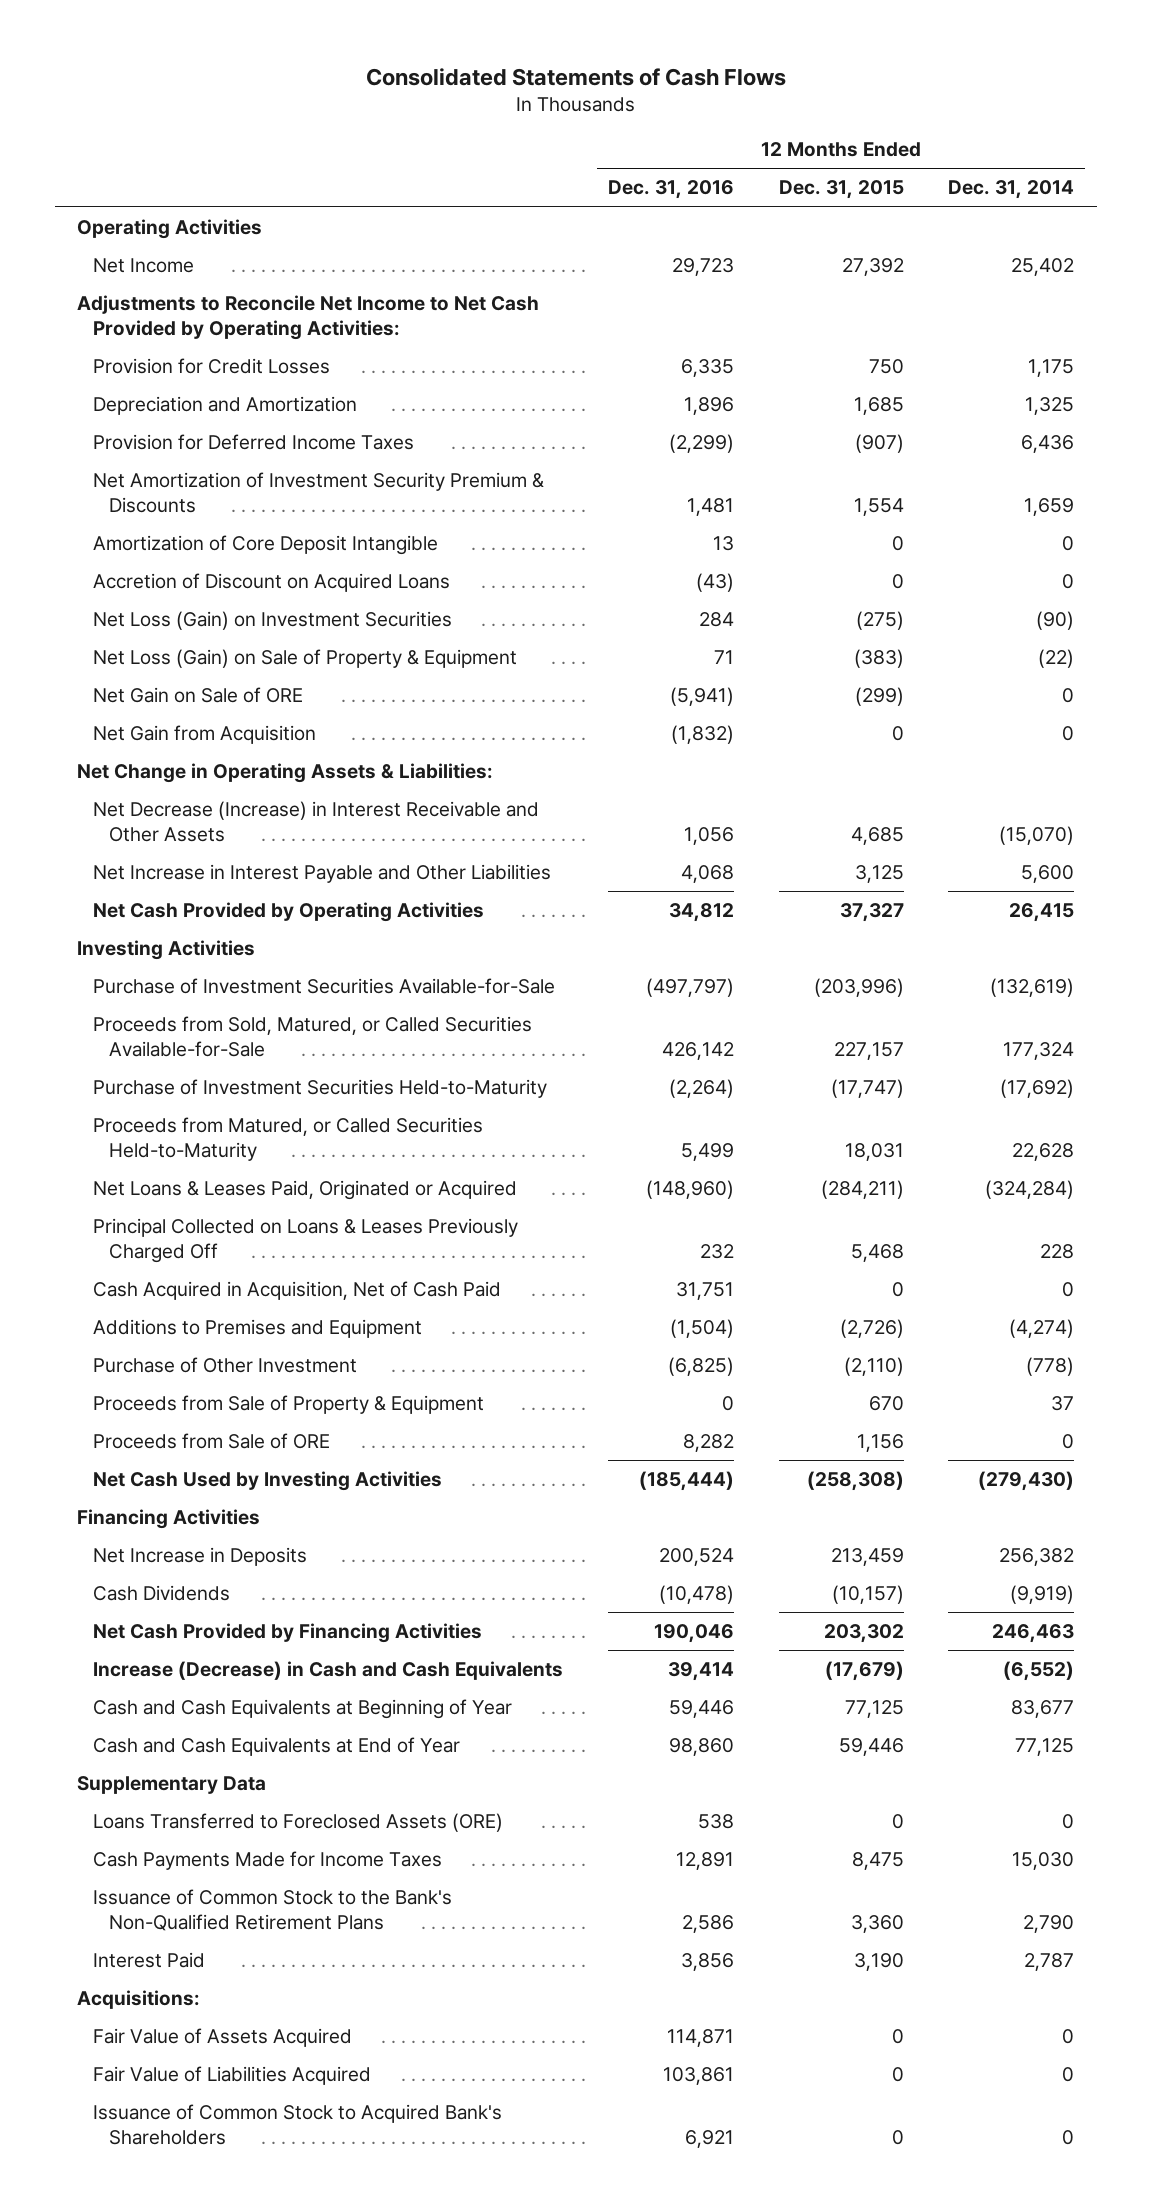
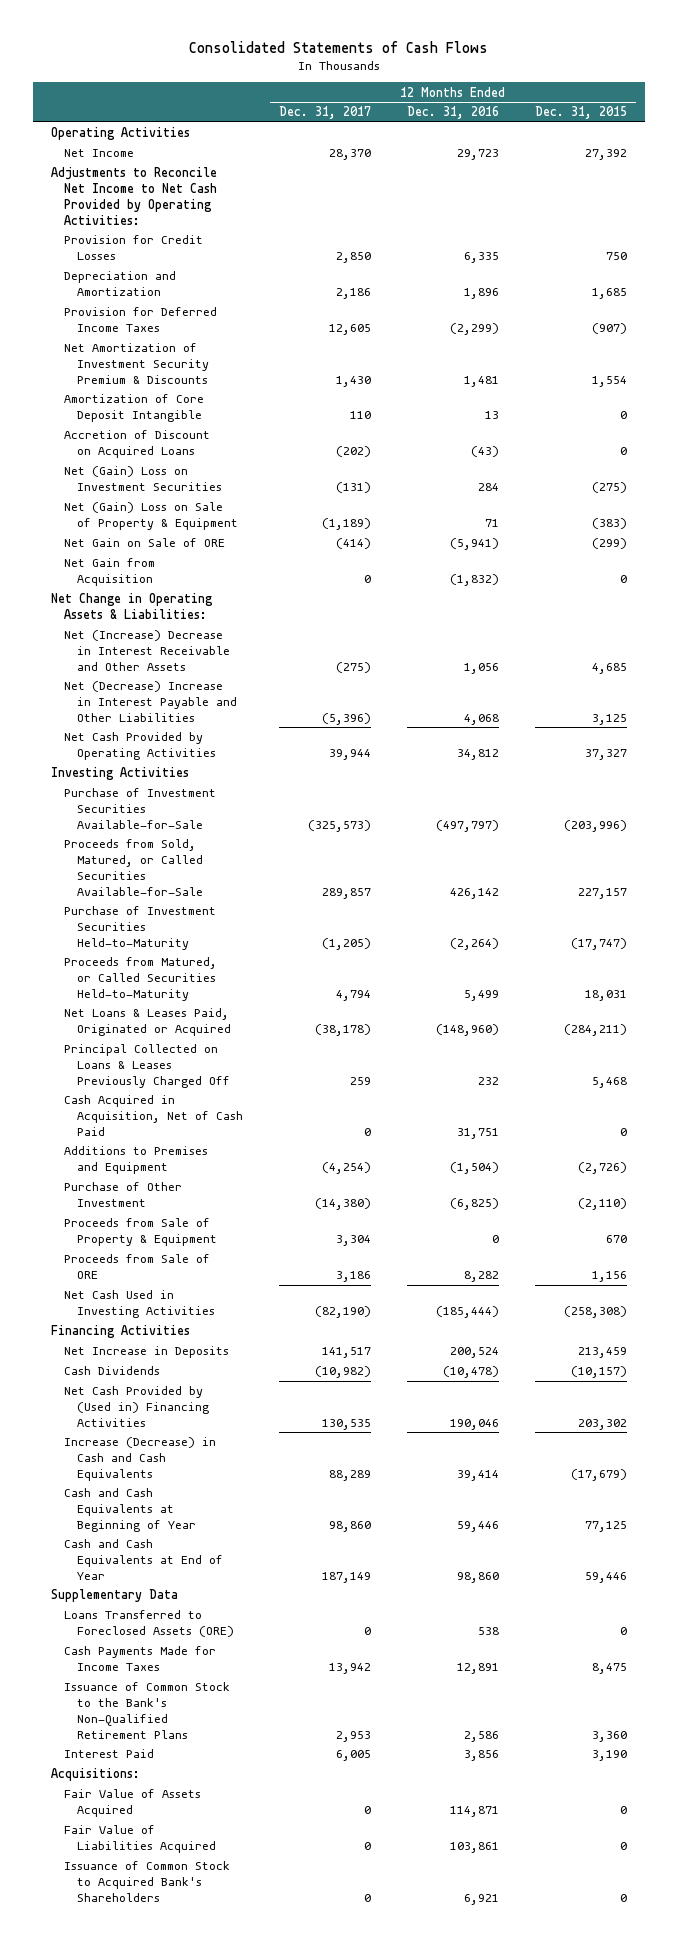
- | 12 Months Ended Dec. 31, 2016 | 12 Months Ended Dec. 31, 2015 | 12 Months Ended Dec. 31, 2014
+ | 12 Months Ended Dec. 31, 2017 | 12 Months Ended Dec. 31, 2016 | 12 Months Ended Dec. 31, 2015
- Net Loss (Gain) on Investment Securities | 284 | (275) | (90)
- Net Loss (Gain) on Sale of Property & Equipment | 71 | (383) | (22)
+ Net (Gain) Loss on Investment Securities | (131) | 284 | (275)
+ Net (Gain) Loss on Sale of Property & Equipment | (1,189) | 71 | (383)
- Net Decrease (Increase) in Interest Receivable and Other Assets | 1,056 | 4,685 | (15,070)
- Net Increase in Interest Payable and Other Liabilities | 4,068 | 3,125 | 5,600
+ Net (Increase) Decrease in Interest Receivable and Other Assets | (275) | 1,056 | 4,685
+ Net (Decrease) Increase in Interest Payable and Other Liabilities | (5,396) | 4,068 | 3,125
- Net Cash Used by Investing Activities | (185,444) | (258,308) | (279,430)
+ Net Cash Used in Investing Activities | (82,190) | (185,444) | (258,308)
- Net Cash Provided by Financing Activities | 190,046 | 203,302 | 246,463
+ Net Cash Provided by (Used in) Financing Activities | 130,535 | 190,046 | 203,302

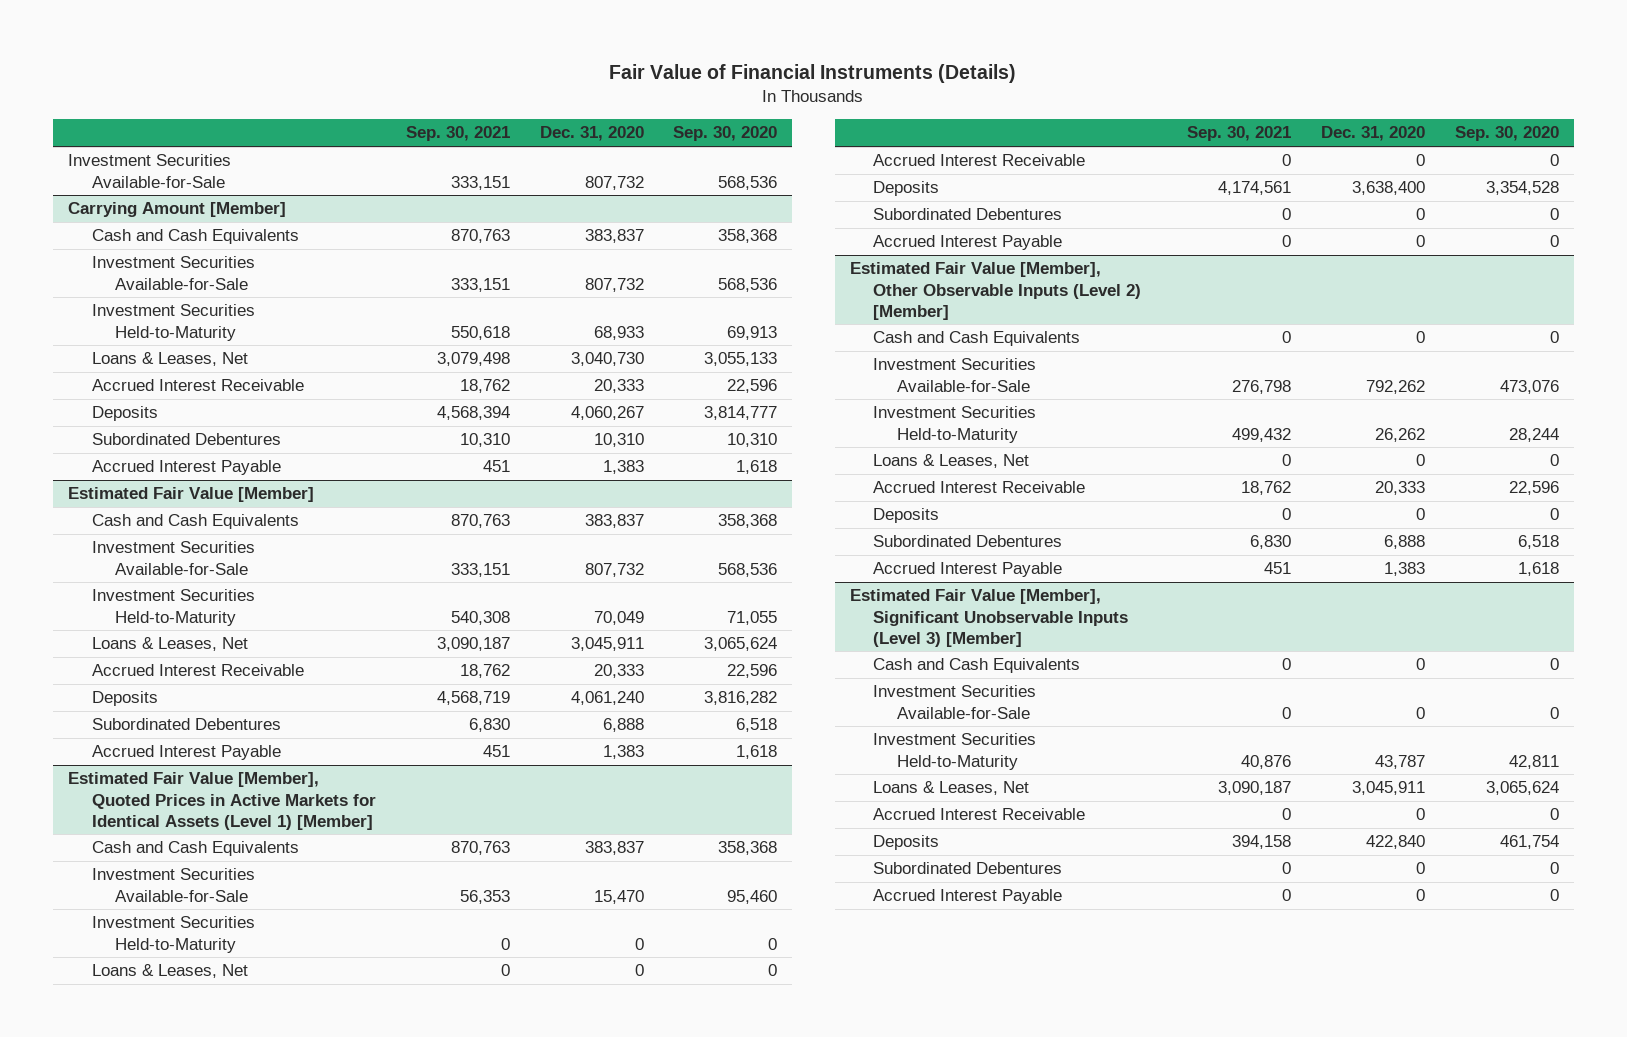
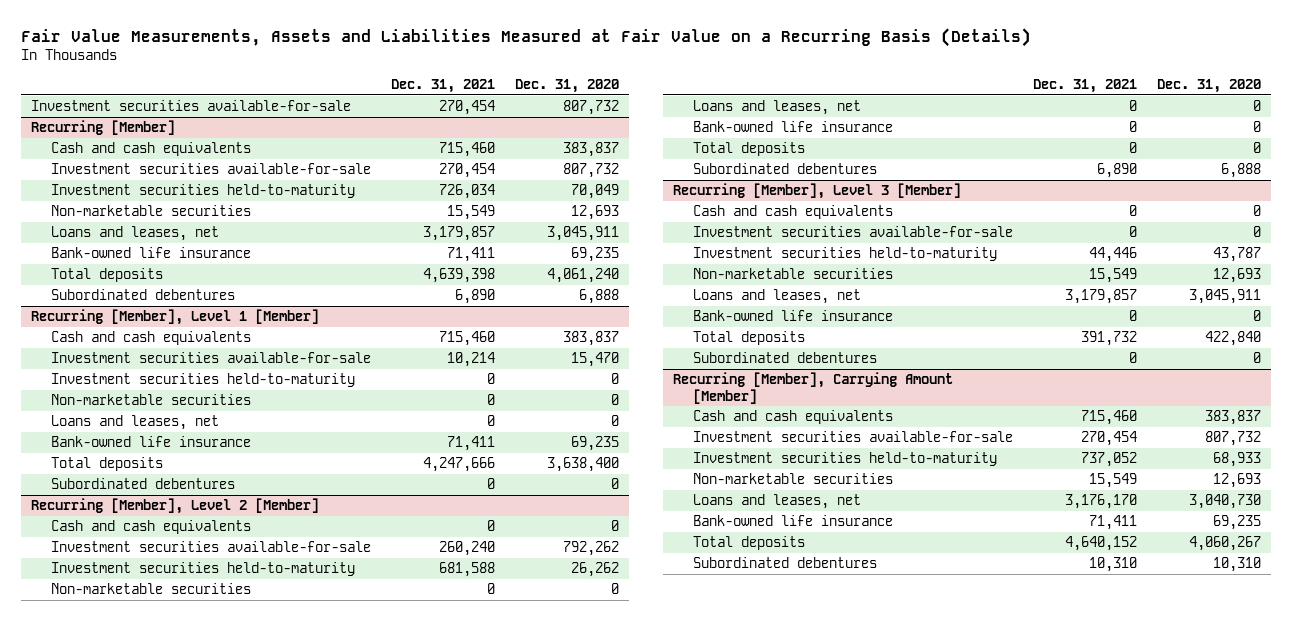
- Fair Value of Financial Instruments (Details)
+ Fair Value Measurements, Assets and Liabilities Measured at Fair Value on a Recurring Basis (Details)
- | Sep. 30, 2021 | Dec. 31, 2020 | Sep. 30, 2020
+ | Dec. 31, 2021 | Dec. 31, 2020
- Investment Securities Available-for-Sale | 333,151 | 807,732 | 568,536
- Carrying Amount [Member]
- Cash and Cash Equivalents | 870,763 | 383,837 | 358,368
- Investment Securities Available-for-Sale | 333,151 | 807,732 | 568,536
- Investment Securities Held-to-Maturity | 550,618 | 68,933 | 69,913
- Loans & Leases, Net | 3,079,498 | 3,040,730 | 3,055,133
- Accrued Interest Receivable | 18,762 | 20,333 | 22,596
- Deposits | 4,568,394 | 4,060,267 | 3,814,777
- Subordinated Debentures | 10,310 | 10,310 | 10,310
- Accrued Interest Payable | 451 | 1,383 | 1,618
- Estimated Fair Value [Member]
- Cash and Cash Equivalents | 870,763 | 383,837 | 358,368
- Investment Securities Available-for-Sale | 333,151 | 807,732 | 568,536
- Investment Securities Held-to-Maturity | 540,308 | 70,049 | 71,055
- Loans & Leases, Net | 3,090,187 | 3,045,911 | 3,065,624
- Accrued Interest Receivable | 18,762 | 20,333 | 22,596
- Deposits | 4,568,719 | 4,061,240 | 3,816,282
- Subordinated Debentures | 6,830 | 6,888 | 6,518
- Accrued Interest Payable | 451 | 1,383 | 1,618
- Estimated Fair Value [Member], Quoted Prices in Active Markets for Identical Assets (Level 1) [Member]
- Cash and Cash Equivalents | 870,763 | 383,837 | 358,368
- Investment Securities Available-for-Sale | 56,353 | 15,470 | 95,460
- Investment Securities Held-to-Maturity | 0 | 0 | 0
- Loans & Leases, Net | 0 | 0 | 0
- Accrued Interest Receivable | 0 | 0 | 0
- Deposits | 4,174,561 | 3,638,400 | 3,354,528
- Subordinated Debentures | 0 | 0 | 0
- Accrued Interest Payable | 0 | 0 | 0
- Estimated Fair Value [Member], Other Observable Inputs (Level 2) [Member]
- Cash and Cash Equivalents | 0 | 0 | 0
- Investment Securities Available-for-Sale | 276,798 | 792,262 | 473,076
- Investment Securities Held-to-Maturity | 499,432 | 26,262 | 28,244
- Loans & Leases, Net | 0 | 0 | 0
- Accrued Interest Receivable | 18,762 | 20,333 | 22,596
- Deposits | 0 | 0 | 0
- Subordinated Debentures | 6,830 | 6,888 | 6,518
- Accrued Interest Payable | 451 | 1,383 | 1,618
- Estimated Fair Value [Member], Significant Unobservable Inputs (Level 3) [Member]
- Cash and Cash Equivalents | 0 | 0 | 0
- Investment Securities Available-for-Sale | 0 | 0 | 0
- Investment Securities Held-to-Maturity | 40,876 | 43,787 | 42,811
- Loans & Leases, Net | 3,090,187 | 3,045,911 | 3,065,624
- Accrued Interest Receivable | 0 | 0 | 0
- Deposits | 394,158 | 422,840 | 461,754
- Subordinated Debentures | 0 | 0 | 0
- Accrued Interest Payable | 0 | 0 | 0
+ Investment securities available-for-sale | 270,454 | 807,732
+ Recurring [Member]
+ Cash and cash equivalents | 715,460 | 383,837
+ Investment securities available-for-sale | 270,454 | 807,732
+ Investment securities held-to-maturity | 726,034 | 70,049
+ Non-marketable securities | 15,549 | 12,693
+ Loans and leases, net | 3,179,857 | 3,045,911
+ Bank-owned life insurance | 71,411 | 69,235
+ Total deposits | 4,639,398 | 4,061,240
+ Subordinated debentures | 6,890 | 6,888
+ Recurring [Member], Level 1 [Member]
+ Cash and cash equivalents | 715,460 | 383,837
+ Investment securities available-for-sale | 10,214 | 15,470
+ Investment securities held-to-maturity | 0 | 0
+ Non-marketable securities | 0 | 0
+ Loans and leases, net | 0 | 0
+ Bank-owned life insurance | 71,411 | 69,235
+ Total deposits | 4,247,666 | 3,638,400
+ Subordinated debentures | 0 | 0
+ Recurring [Member], Level 2 [Member]
+ Cash and cash equivalents | 0 | 0
+ Investment securities available-for-sale | 260,240 | 792,262
+ Investment securities held-to-maturity | 681,588 | 26,262
+ Non-marketable securities | 0 | 0
+ Loans and leases, net | 0 | 0
+ Bank-owned life insurance | 0 | 0
+ Total deposits | 0 | 0
+ Subordinated debentures | 6,890 | 6,888
+ Recurring [Member], Level 3 [Member]
+ Cash and cash equivalents | 0 | 0
+ Investment securities available-for-sale | 0 | 0
+ Investment securities held-to-maturity | 44,446 | 43,787
+ Non-marketable securities | 15,549 | 12,693
+ Loans and leases, net | 3,179,857 | 3,045,911
+ Bank-owned life insurance | 0 | 0
+ Total deposits | 391,732 | 422,840
+ Subordinated debentures | 0 | 0
+ Recurring [Member], Carrying Amount [Member]
+ Cash and cash equivalents | 715,460 | 383,837
+ Investment securities available-for-sale | 270,454 | 807,732
+ Investment securities held-to-maturity | 737,052 | 68,933
+ Non-marketable securities | 15,549 | 12,693
+ Loans and leases, net | 3,176,170 | 3,040,730
+ Bank-owned life insurance | 71,411 | 69,235
+ Total deposits | 4,640,152 | 4,060,267
+ Subordinated debentures | 10,310 | 10,310

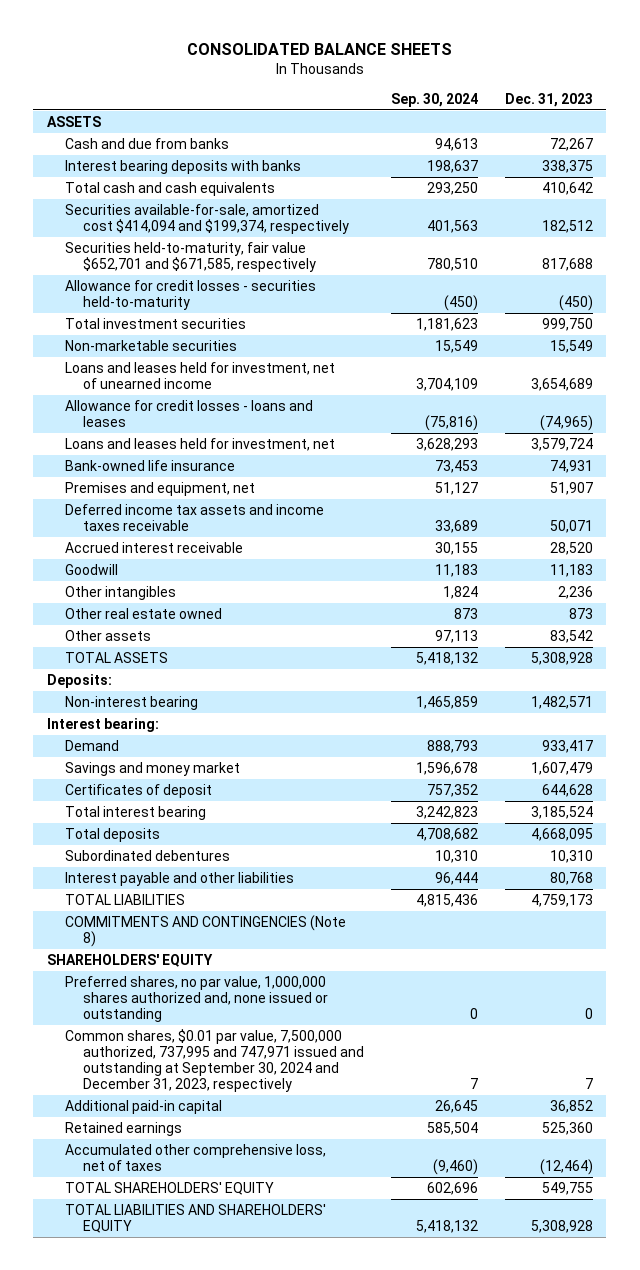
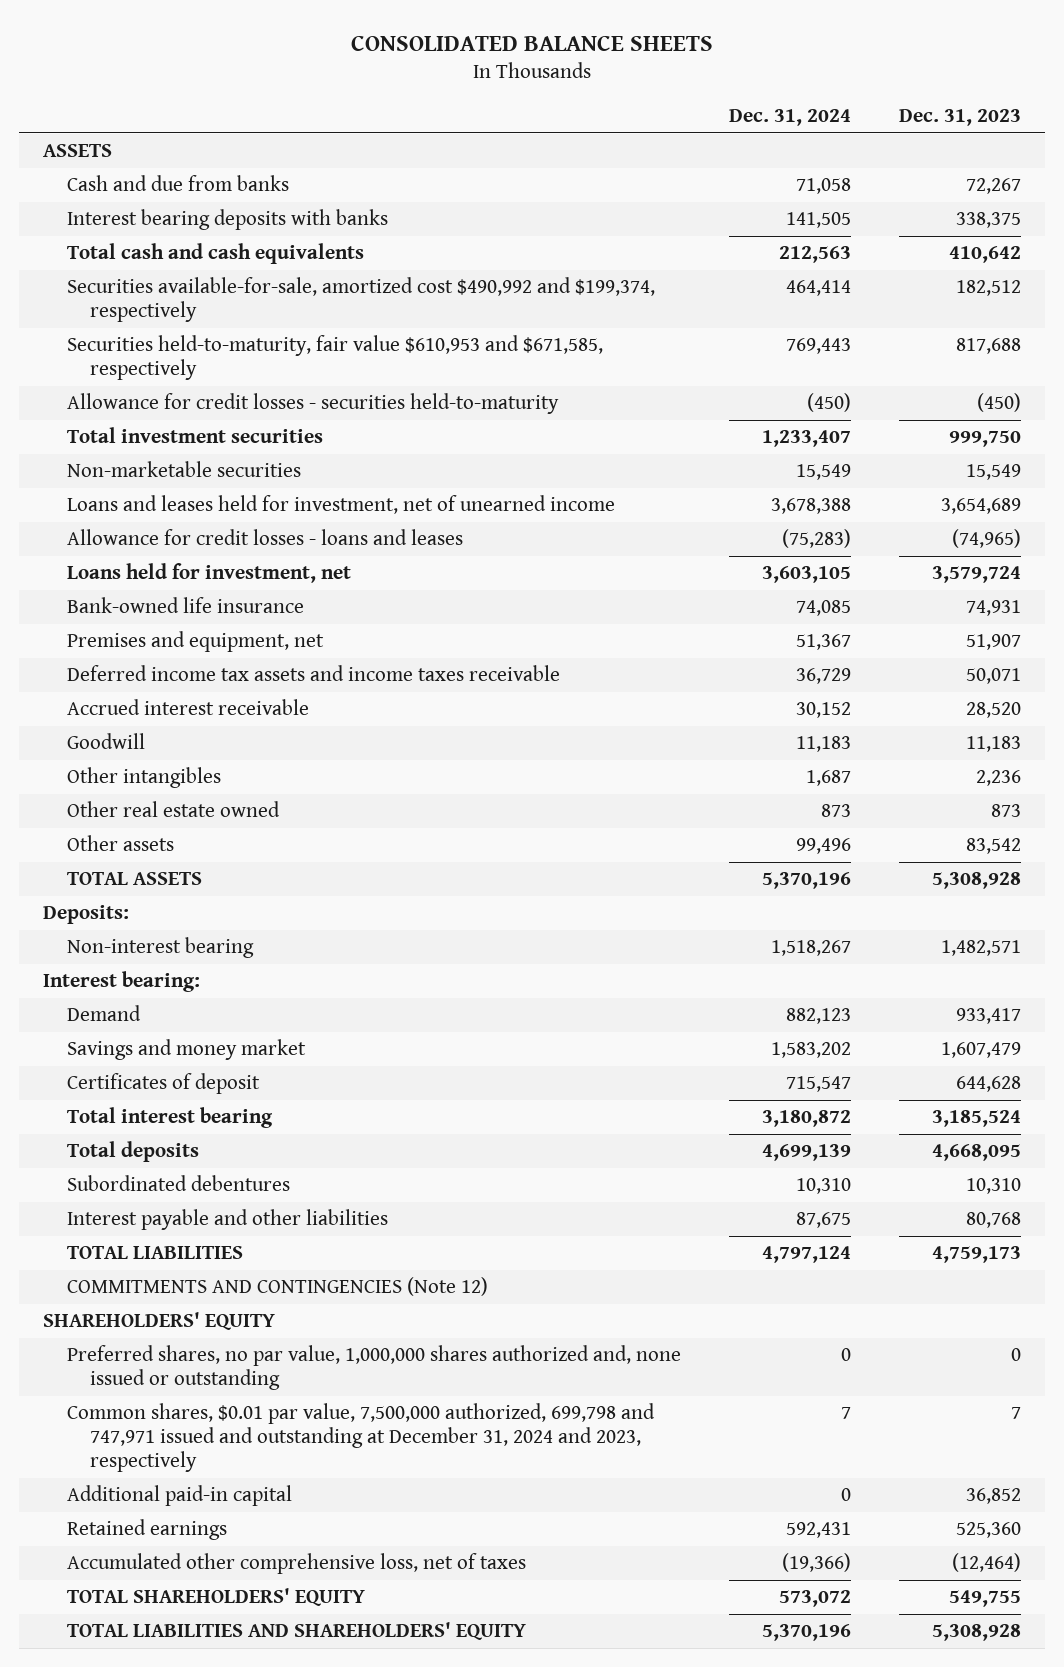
- | Sep. 30, 2024 | Dec. 31, 2023
+ | Dec. 31, 2024 | Dec. 31, 2023
- Securities available-for-sale, amortized cost $414,094 and $199,374, respectively | 401,563 | 182,512
- Securities held-to-maturity, fair value $652,701 and $671,585, respectively | 780,510 | 817,688
+ Securities available-for-sale, amortized cost $490,992 and $199,374, respectively | 464,414 | 182,512
+ Securities held-to-maturity, fair value $610,953 and $671,585, respectively | 769,443 | 817,688
- Loans and leases held for investment, net | 3,628,293 | 3,579,724
+ Loans held for investment, net | 3,603,105 | 3,579,724
- COMMITMENTS AND CONTINGENCIES (Note 8)
+ COMMITMENTS AND CONTINGENCIES (Note 12)
- Common shares, $0.01 par value, 7,500,000 authorized, 737,995 and 747,971 issued and outstanding at September 30, 2024 and December 31, 2023, respectively | 7 | 7
+ Common shares, $0.01 par value, 7,500,000 authorized, 699,798 and 747,971 issued and outstanding at December 31, 2024 and 2023, respectively | 7 | 7

